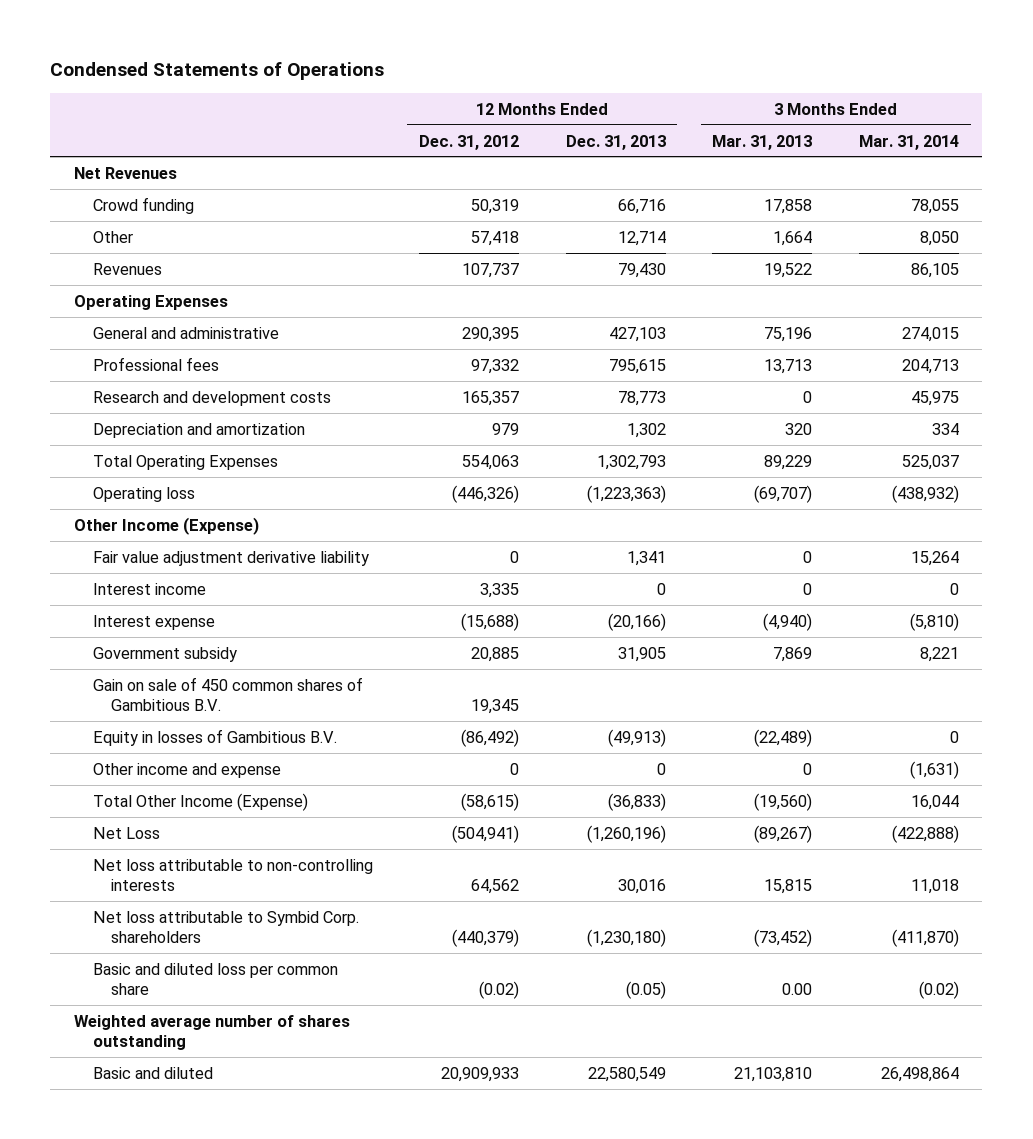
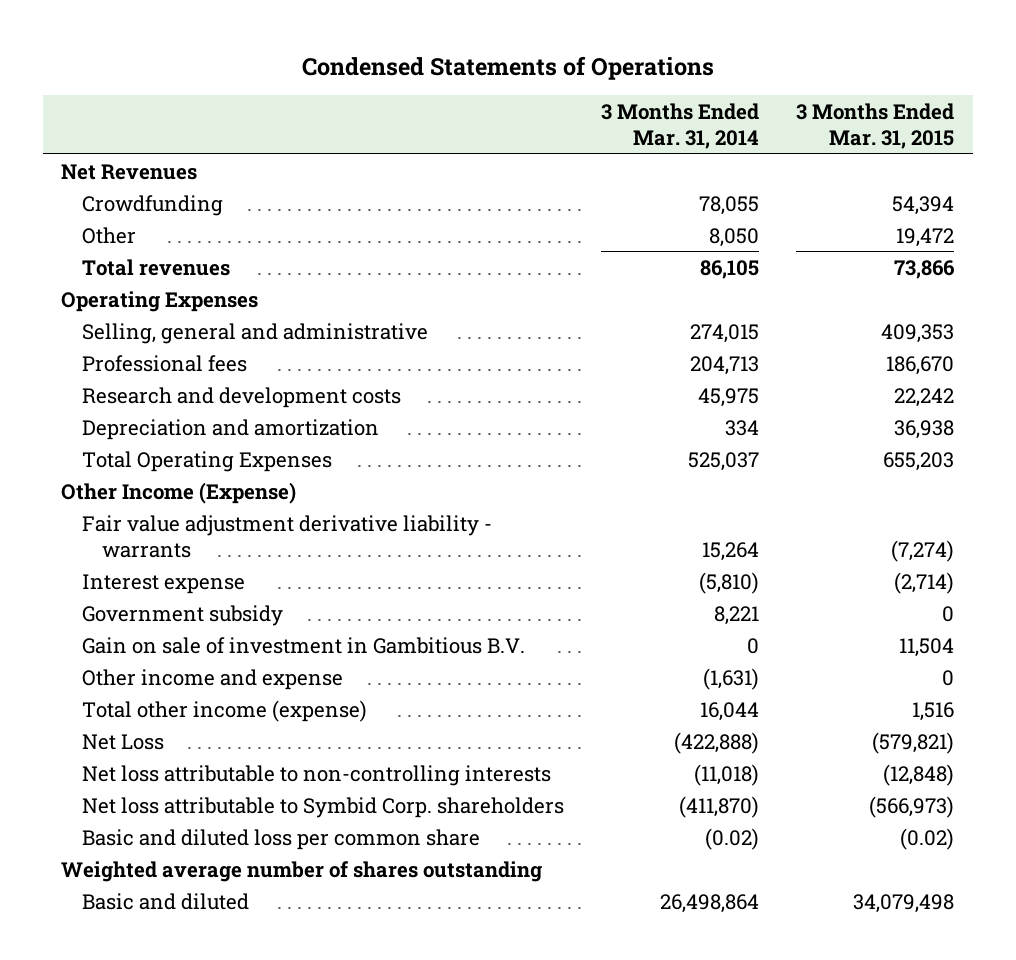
- | 12 Months Ended Dec. 31, 2012 | 12 Months Ended Dec. 31, 2013 | 3 Months Ended Mar. 31, 2013 | 3 Months Ended Mar. 31, 2014
+ | 3 Months Ended Mar. 31, 2014 | 3 Months Ended Mar. 31, 2015
- Crowd funding | 50,319 | 66,716 | 17,858 | 78,055
+ Crowdfunding | 78,055 | 54,394
- Revenues | 107,737 | 79,430 | 19,522 | 86,105
+ Total revenues | 86,105 | 73,866
- General and administrative | 290,395 | 427,103 | 75,196 | 274,015
+ Selling, general and administrative | 274,015 | 409,353
- Operating loss | (446,326) | (1,223,363) | (69,707) | (438,932)
- Fair value adjustment derivative liability | 0 | 1,341 | 0 | 15,264
- Interest income | 3,335 | 0 | 0 | 0
+ Fair value adjustment derivative liability - warrants | 15,264 | (7,274)
- Gain on sale of 450 common shares of Gambitious B.V. | 19,345 | | |
- Equity in losses of Gambitious B.V. | (86,492) | (49,913) | (22,489) | 0
+ Gain on sale of investment in Gambitious B.V. | 0 | 11,504
- Total Other Income (Expense) | (58,615) | (36,833) | (19,560) | 16,044
+ Total other income (expense) | 16,044 | 1,516
- Net loss attributable to non-controlling interests | 64,562 | 30,016 | 15,815 | 11,018
+ Net loss attributable to non-controlling interests | (11,018) | (12,848)

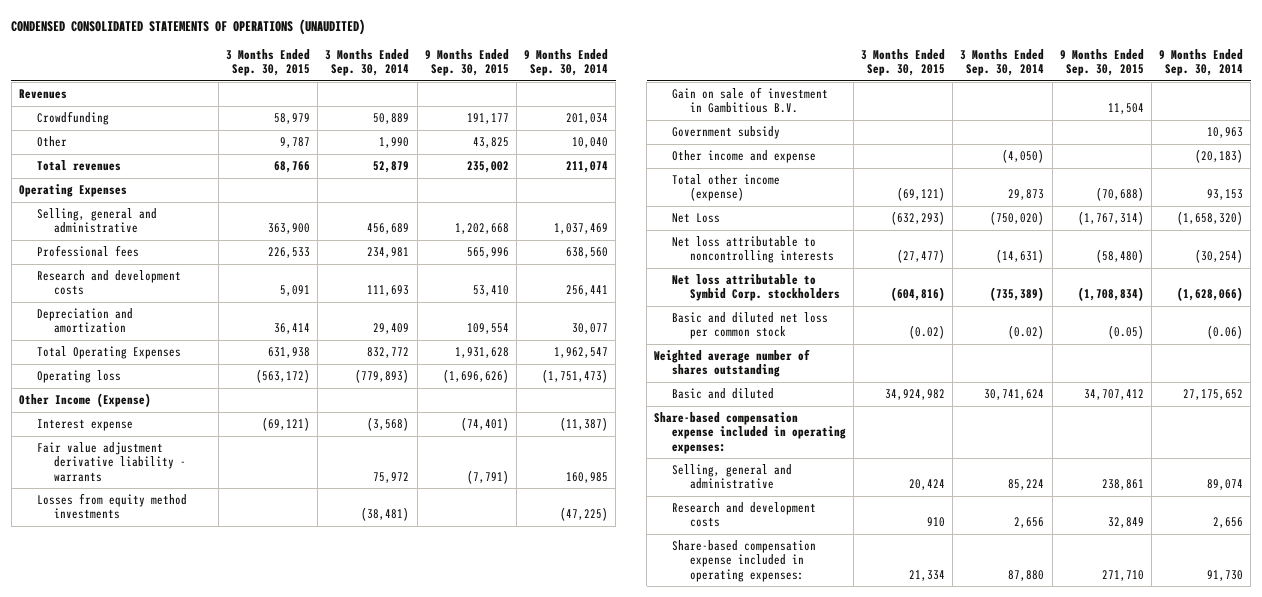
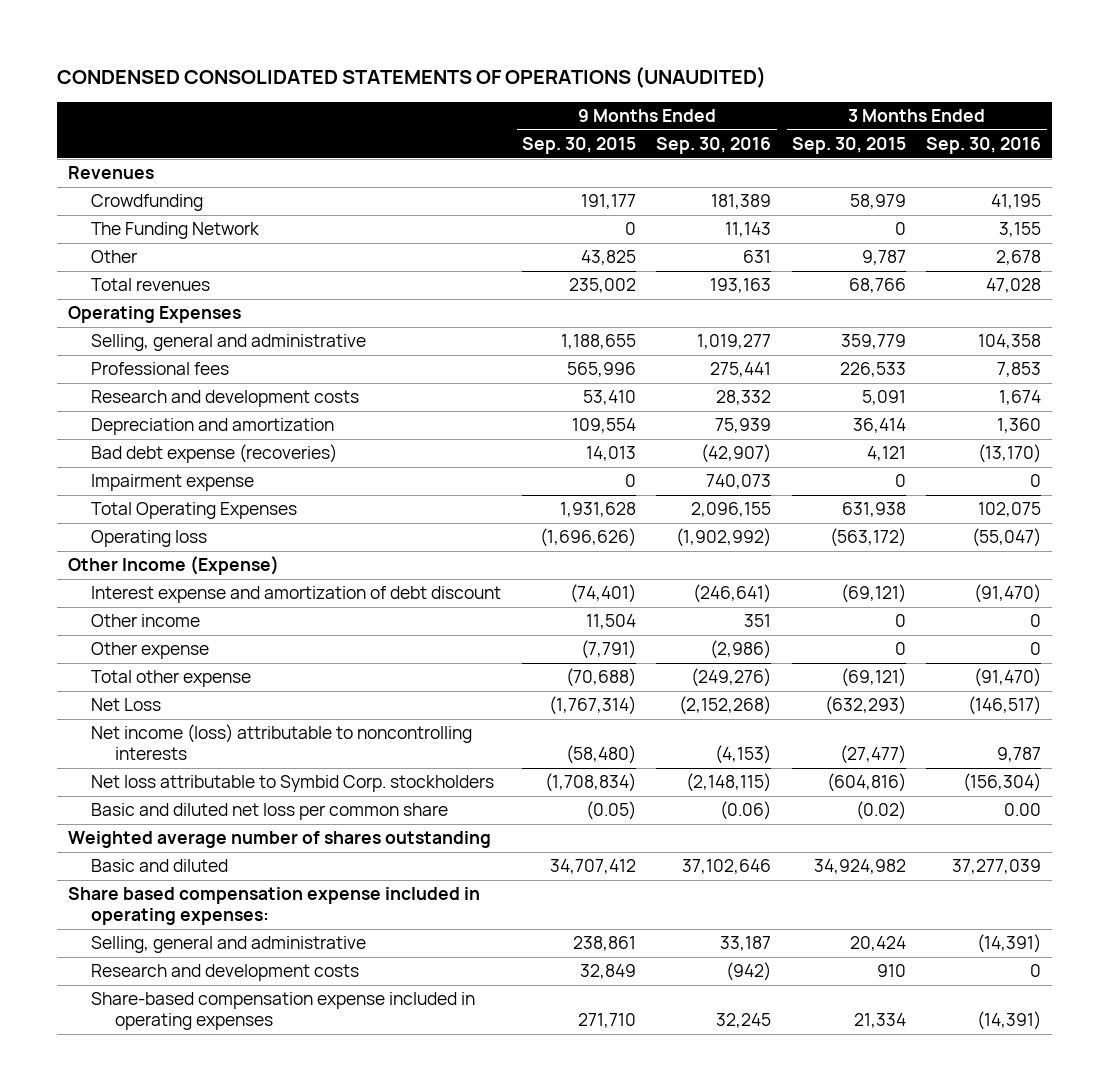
- | 3 Months Ended Sep. 30, 2015 | 3 Months Ended Sep. 30, 2014 | 9 Months Ended Sep. 30, 2015 | 9 Months Ended Sep. 30, 2014
+ | 9 Months Ended Sep. 30, 2015 | 9 Months Ended Sep. 30, 2016 | 3 Months Ended Sep. 30, 2015 | 3 Months Ended Sep. 30, 2016
+ The Funding Network | 0 | 11,143 | 0 | 3,155
- Selling, general and administrative | 363,900 | 456,689 | 1,202,668 | 1,037,469
+ Selling, general and administrative | 1,188,655 | 1,019,277 | 359,779 | 104,358
+ Bad debt expense (recoveries) | 14,013 | (42,907) | 4,121 | (13,170)
+ Impairment expense | 0 | 740,073 | 0 | 0
- Interest expense | (69,121) | (3,568) | (74,401) | (11,387)
- Fair value adjustment derivative liability - warrants | | 75,972 | (7,791) | 160,985
- Losses from equity method investments | | (38,481) | | (47,225)
- Gain on sale of investment in Gambitious B.V. | | | 11,504 |
- Government subsidy | | | | 10,963
- Other income and expense | | (4,050) | | (20,183)
- Total other income (expense) | (69,121) | 29,873 | (70,688) | 93,153
+ Interest expense and amortization of debt discount | (74,401) | (246,641) | (69,121) | (91,470)
+ Other income | 11,504 | 351 | 0 | 0
+ Other expense | (7,791) | (2,986) | 0 | 0
+ Total other expense | (70,688) | (249,276) | (69,121) | (91,470)
- Net loss attributable to noncontrolling interests | (27,477) | (14,631) | (58,480) | (30,254)
+ Net income (loss) attributable to noncontrolling interests | (58,480) | (4,153) | (27,477) | 9,787
- Basic and diluted net loss per common stock | (0.02) | (0.02) | (0.05) | (0.06)
+ Basic and diluted net loss per common share | (0.05) | (0.06) | (0.02) | 0.00
- Share-based compensation expense included in operating expenses:
+ Share based compensation expense included in operating expenses:
- Share-based compensation expense included in operating expenses: | 21,334 | 87,880 | 271,710 | 91,730
+ Share-based compensation expense included in operating expenses | 271,710 | 32,245 | 21,334 | (14,391)

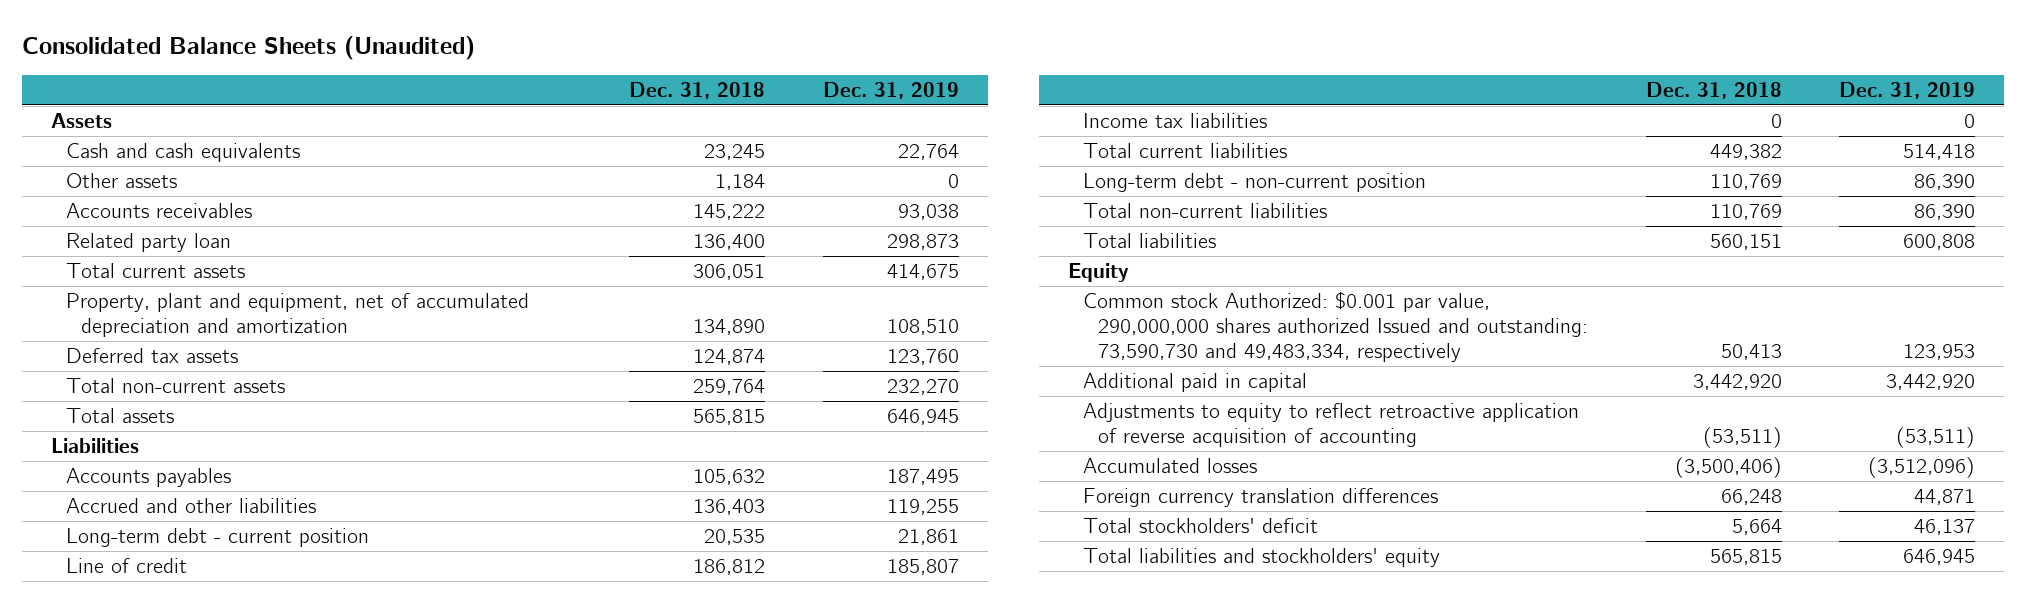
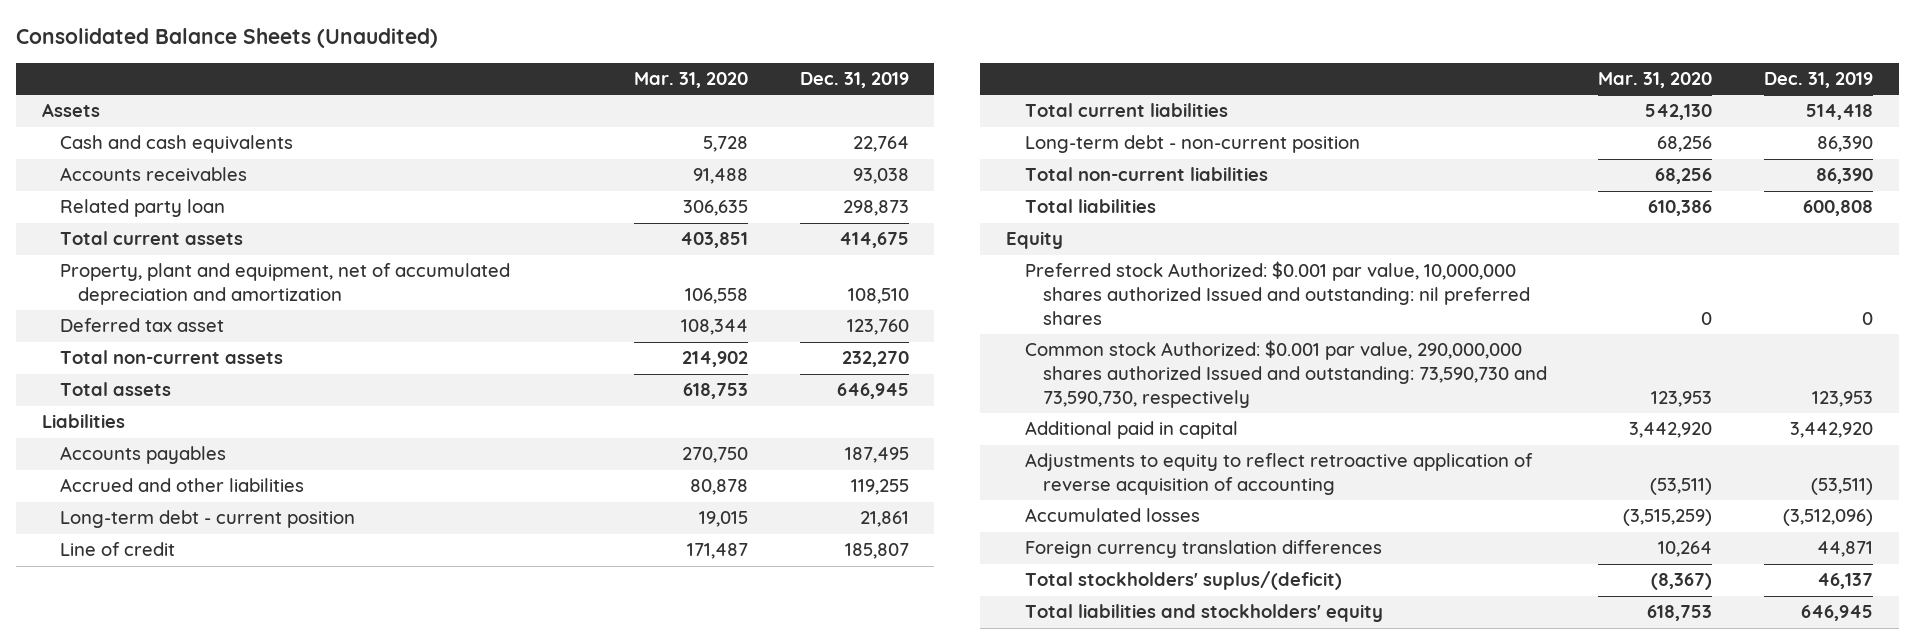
- | Dec. 31, 2018 | Dec. 31, 2019
+ | Mar. 31, 2020 | Dec. 31, 2019
- Other assets | 1,184 | 0
- Deferred tax assets | 124,874 | 123,760
+ Deferred tax asset | 108,344 | 123,760
- Income tax liabilities | 0 | 0
- Common stock Authorized: $0.001 par value, 290,000,000 shares authorized Issued and outstanding: 73,590,730 and 49,483,334, respectively | 50,413 | 123,953
+ Preferred stock Authorized: $0.001 par value, 10,000,000 shares authorized Issued and outstanding: nil preferred shares | 0 | 0
+ Common stock Authorized: $0.001 par value, 290,000,000 shares authorized Issued and outstanding: 73,590,730 and 73,590,730, respectively | 123,953 | 123,953
- Total stockholders' deficit | 5,664 | 46,137
+ Total stockholders' suplus/(deficit) | (8,367) | 46,137

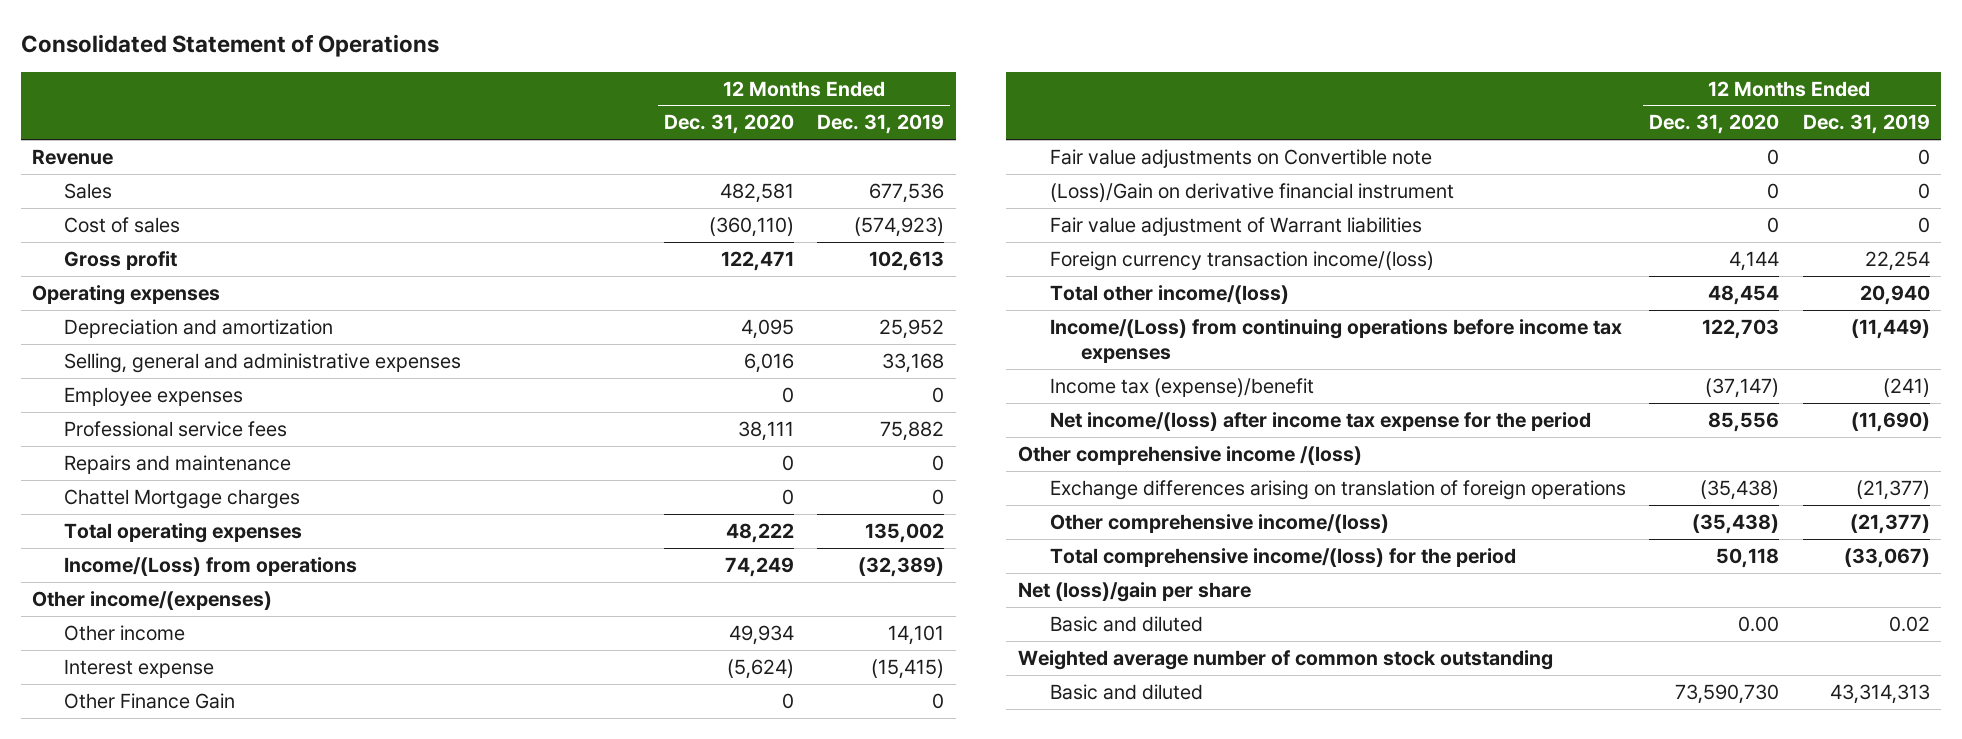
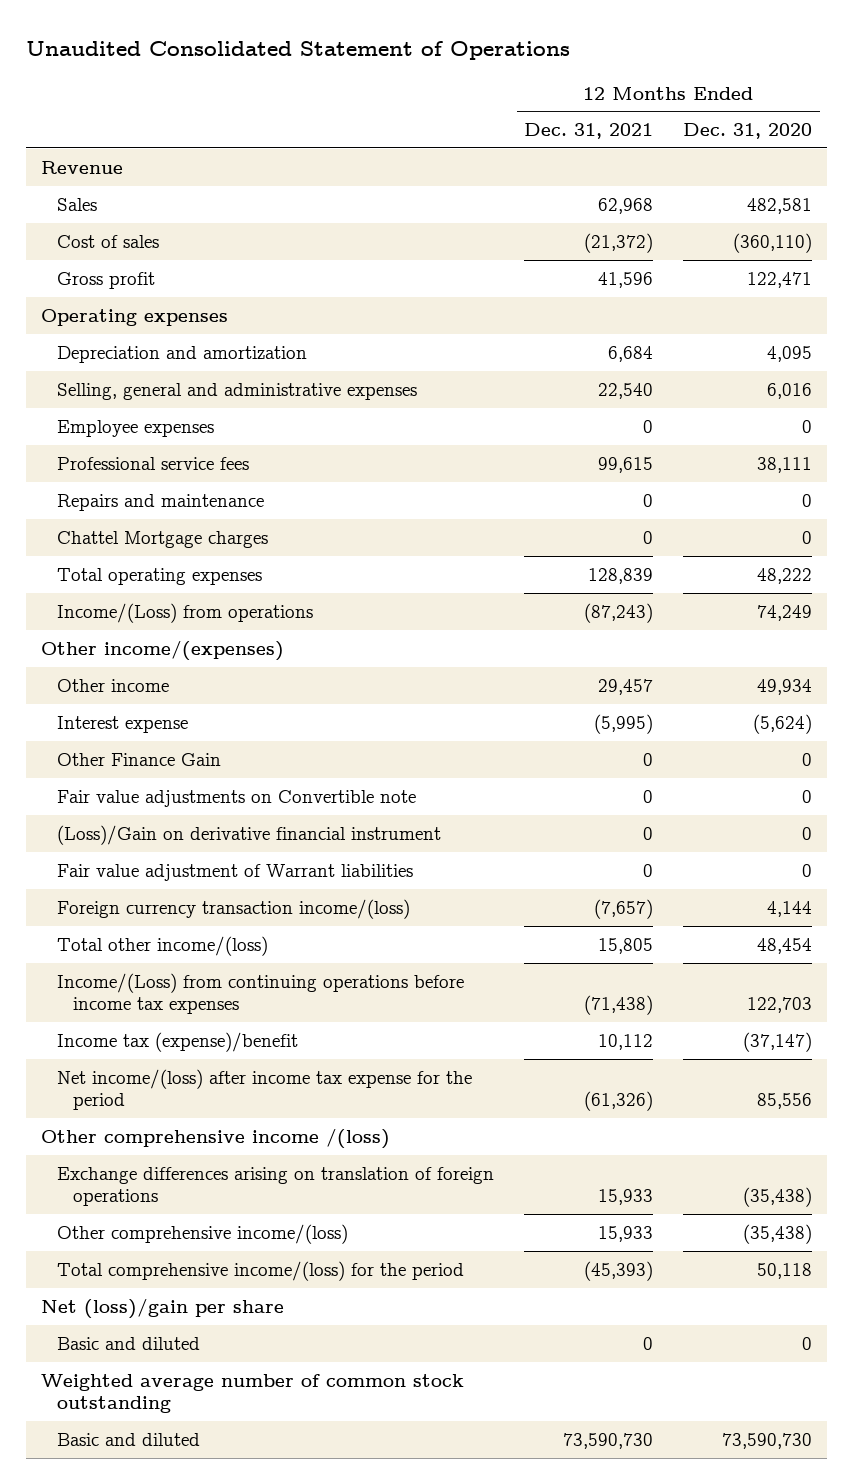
- Consolidated Statement of Operations
+ Unaudited Consolidated Statement of Operations
- | 12 Months Ended Dec. 31, 2020 | 12 Months Ended Dec. 31, 2019
+ | 12 Months Ended Dec. 31, 2021 | 12 Months Ended Dec. 31, 2020
- Basic and diluted | 0.00 | 0.02
+ Basic and diluted | 0 | 0

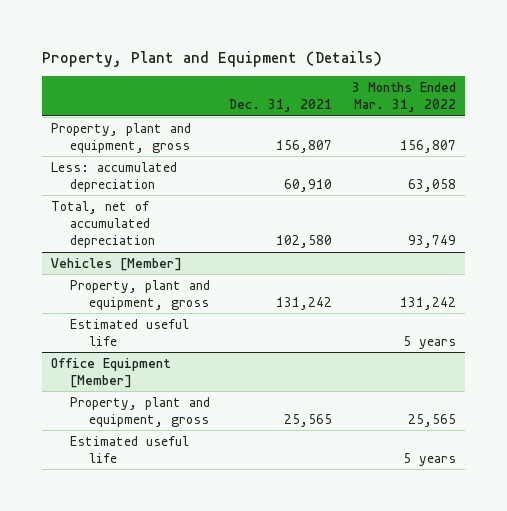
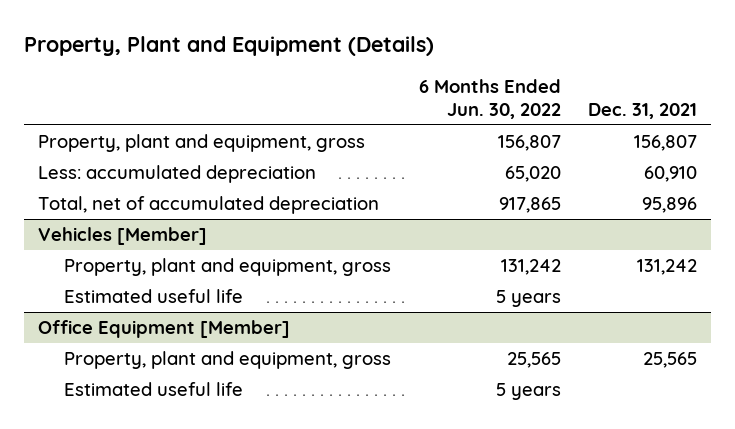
- | Dec. 31, 2021 | 3 Months Ended Mar. 31, 2022
+ | 6 Months Ended Jun. 30, 2022 | Dec. 31, 2021
- Total, net of accumulated depreciation | 102,580 | 93,749
+ Total, net of accumulated depreciation | 917,865 | 95,896

